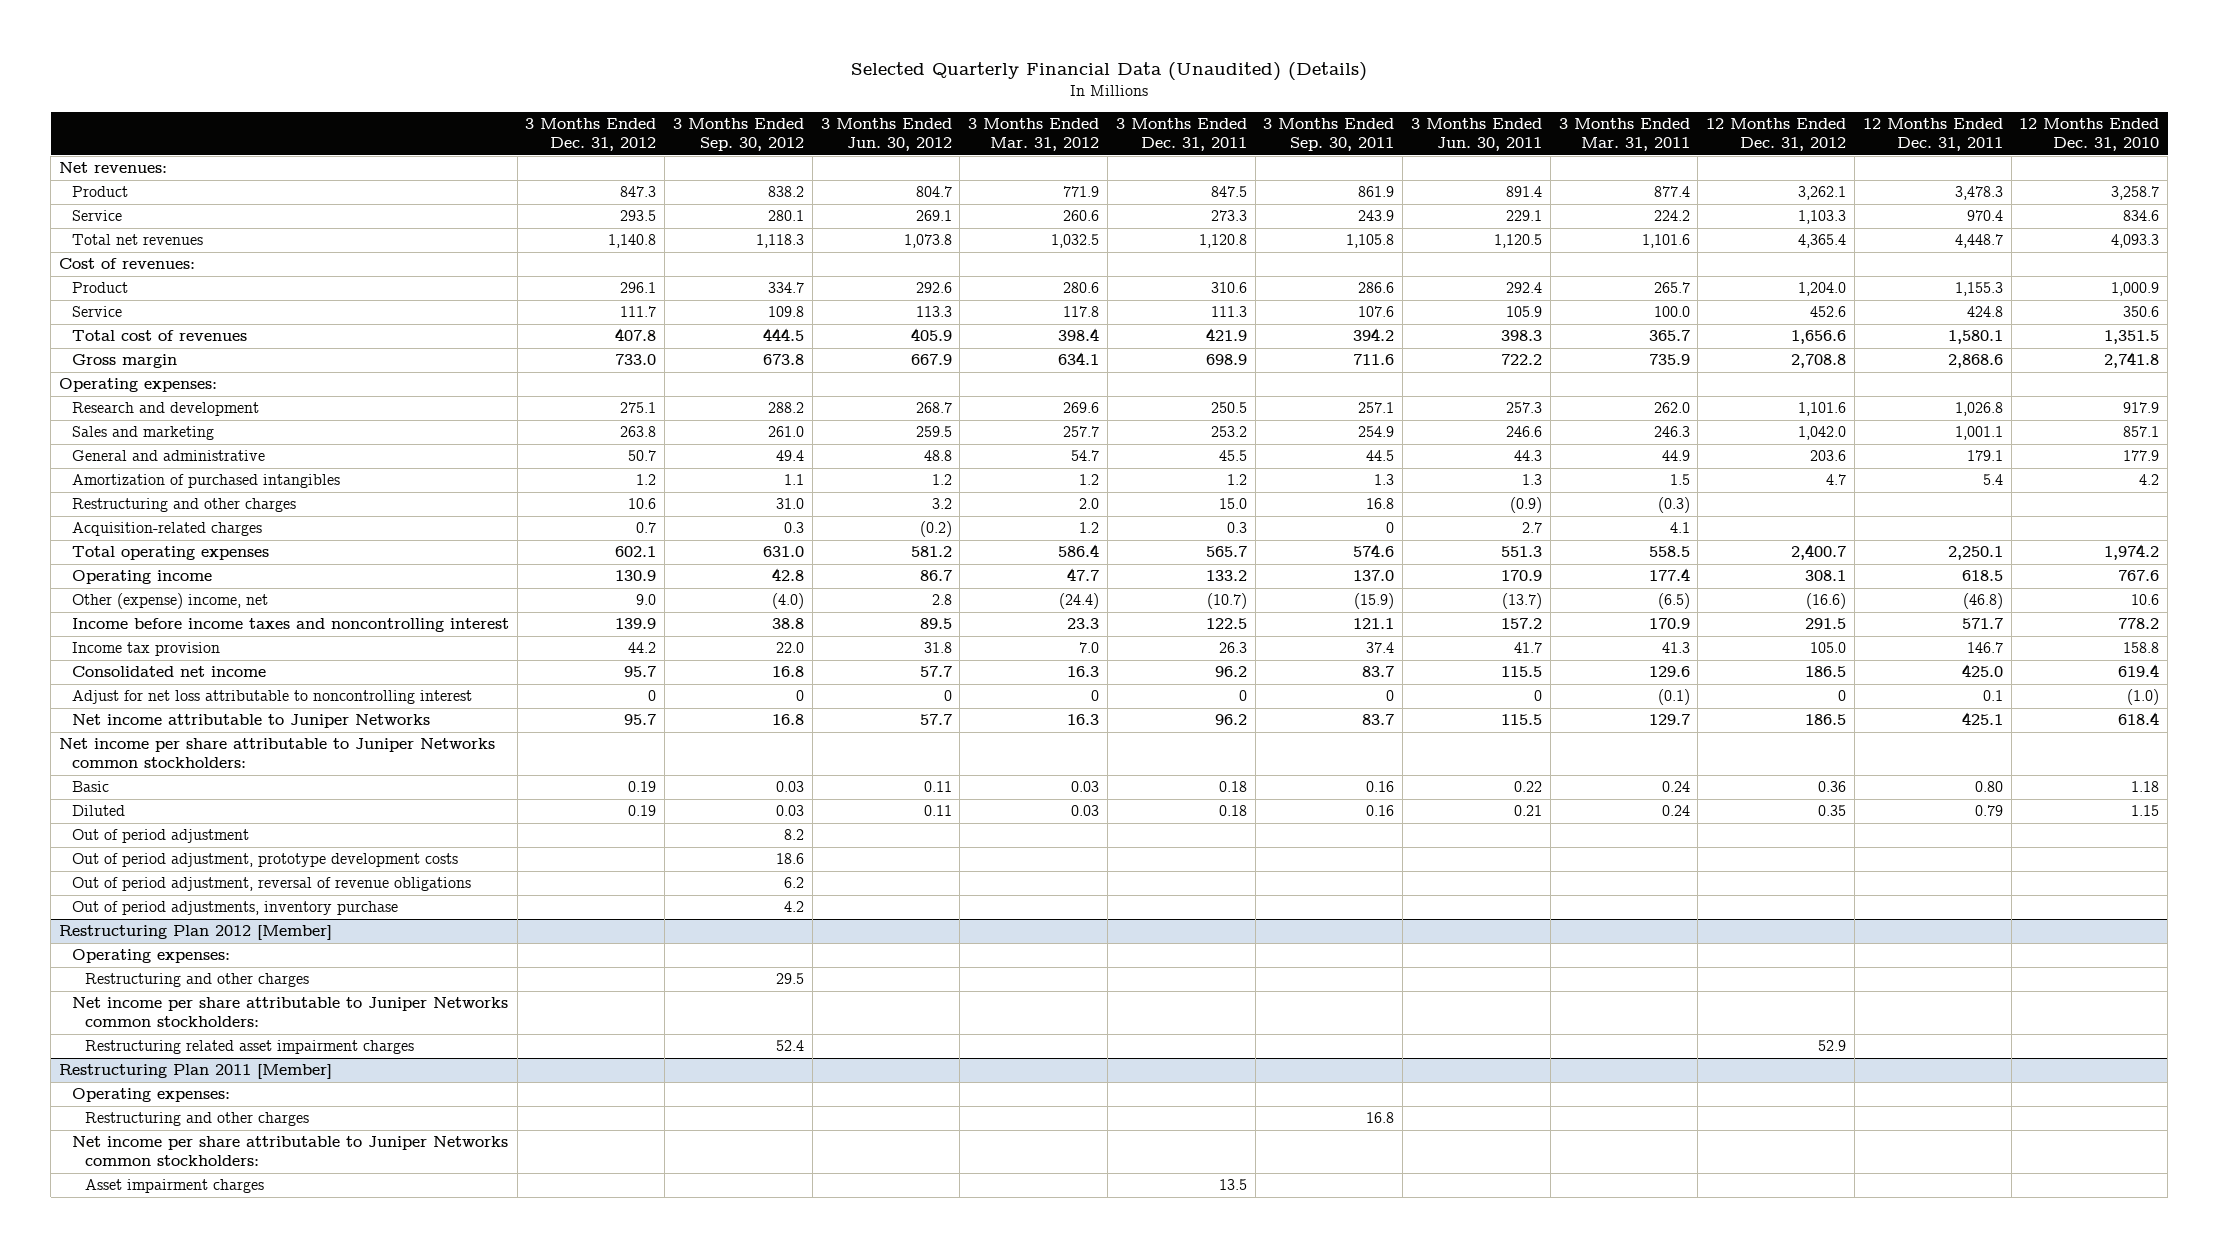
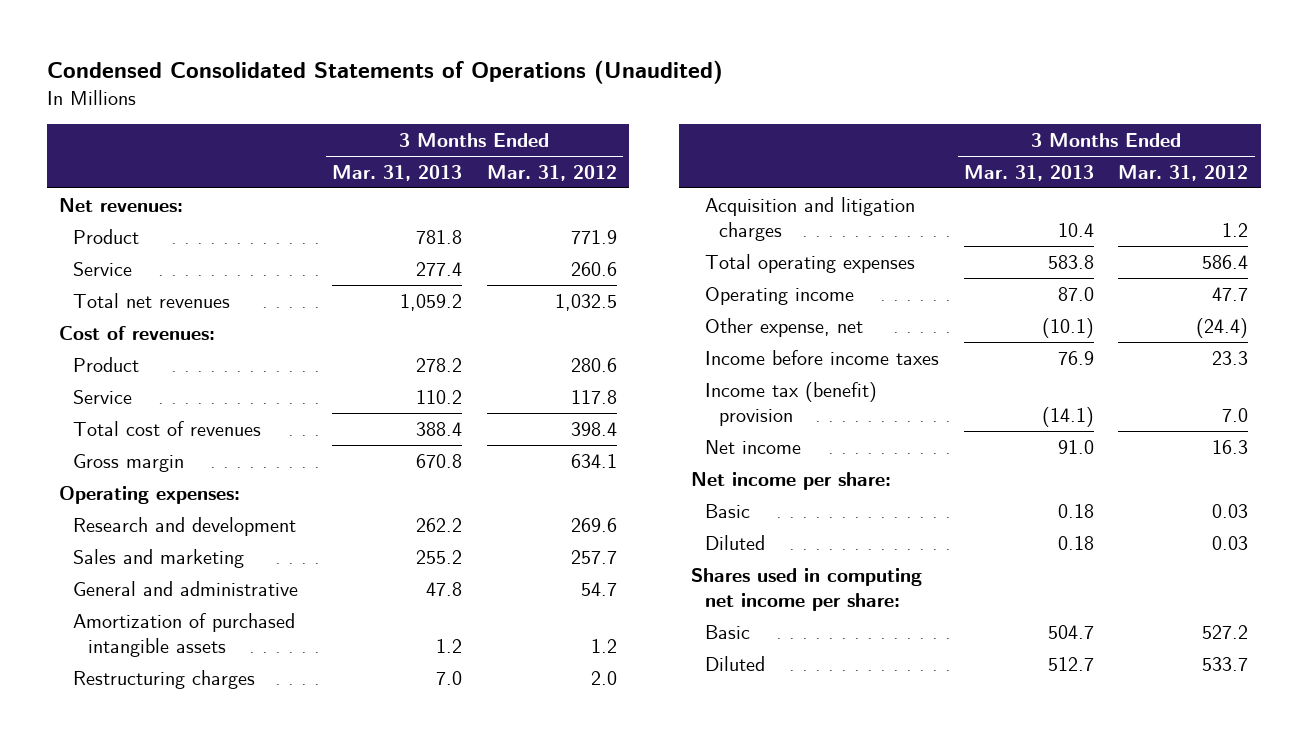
- Selected Quarterly Financial Data (Unaudited) (Details)
+ Condensed Consolidated Statements of Operations (Unaudited)
- | 3 Months Ended Dec. 31, 2012 | 3 Months Ended Sep. 30, 2012 | 3 Months Ended Jun. 30, 2012 | 3 Months Ended Mar. 31, 2012 | 3 Months Ended Dec. 31, 2011 | 3 Months Ended Sep. 30, 2011 | 3 Months Ended Jun. 30, 2011 | 3 Months Ended Mar. 31, 2011 | 12 Months Ended Dec. 31, 2012 | 12 Months Ended Dec. 31, 2011 | 12 Months Ended Dec. 31, 2010
+ | 3 Months Ended Mar. 31, 2013 | 3 Months Ended Mar. 31, 2012
- Amortization of purchased intangibles | 1.2 | 1.1 | 1.2 | 1.2 | 1.2 | 1.3 | 1.3 | 1.5 | 4.7 | 5.4 | 4.2
- Restructuring and other charges | 10.6 | 31.0 | 3.2 | 2.0 | 15.0 | 16.8 | (0.9) | (0.3) | | |
- Acquisition-related charges | 0.7 | 0.3 | (0.2) | 1.2 | 0.3 | 0 | 2.7 | 4.1 | | |
+ Amortization of purchased intangible assets | 1.2 | 1.2
+ Restructuring charges | 7.0 | 2.0
+ Acquisition and litigation charges | 10.4 | 1.2
- Other (expense) income, net | 9.0 | (4.0) | 2.8 | (24.4) | (10.7) | (15.9) | (13.7) | (6.5) | (16.6) | (46.8) | 10.6
- Income before income taxes and noncontrolling interest | 139.9 | 38.8 | 89.5 | 23.3 | 122.5 | 121.1 | 157.2 | 170.9 | 291.5 | 571.7 | 778.2
- Income tax provision | 44.2 | 22.0 | 31.8 | 7.0 | 26.3 | 37.4 | 41.7 | 41.3 | 105.0 | 146.7 | 158.8
- Consolidated net income | 95.7 | 16.8 | 57.7 | 16.3 | 96.2 | 83.7 | 115.5 | 129.6 | 186.5 | 425.0 | 619.4
- Adjust for net loss attributable to noncontrolling interest | 0 | 0 | 0 | 0 | 0 | 0 | 0 | (0.1) | 0 | 0.1 | (1.0)
- Net income attributable to Juniper Networks | 95.7 | 16.8 | 57.7 | 16.3 | 96.2 | 83.7 | 115.5 | 129.7 | 186.5 | 425.1 | 618.4
- Net income per share attributable to Juniper Networks common stockholders:
+ Other expense, net | (10.1) | (24.4)
+ Income before income taxes | 76.9 | 23.3
+ Income tax (benefit) provision | (14.1) | 7.0
+ Net income | 91.0 | 16.3
+ Net income per share:
- Out of period adjustment | | 8.2 | | | | | | | | |
- Out of period adjustment, prototype development costs | | 18.6 | | | | | | | | |
- Out of period adjustment, reversal of revenue obligations | | 6.2 | | | | | | | | |
- Out of period adjustments, inventory purchase | | 4.2 | | | | | | | | |
- Restructuring Plan 2012 [Member]
- Operating expenses:
- Restructuring and other charges | | 29.5 | | | | | | | | |
- Net income per share attributable to Juniper Networks common stockholders:
- Restructuring related asset impairment charges | | 52.4 | | | | | | | 52.9 | |
- Restructuring Plan 2011 [Member]
- Operating expenses:
- Restructuring and other charges | | | | | | 16.8 | | | | |
- Net income per share attributable to Juniper Networks common stockholders:
- Asset impairment charges | | | | | 13.5 | | | | | |
+ Shares used in computing net income per share:
+ Basic | 504.7 | 527.2
+ Diluted | 512.7 | 533.7

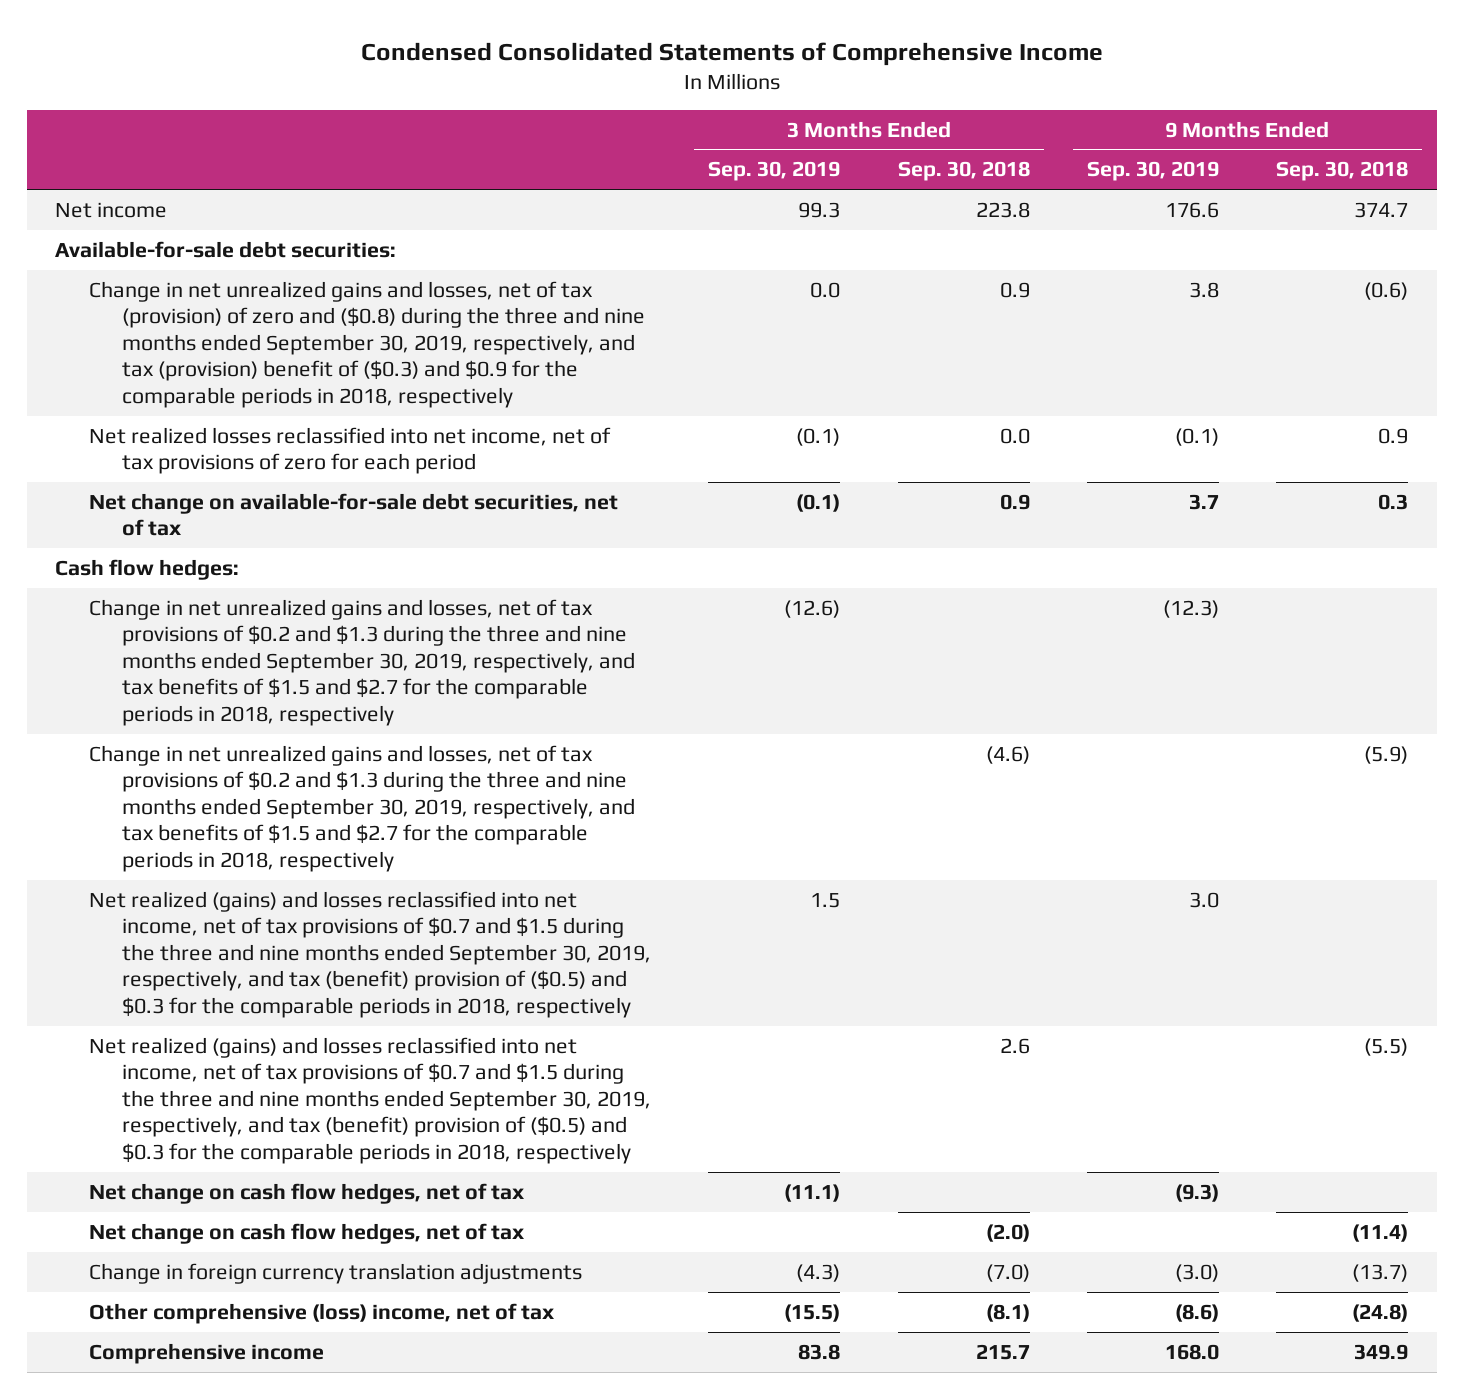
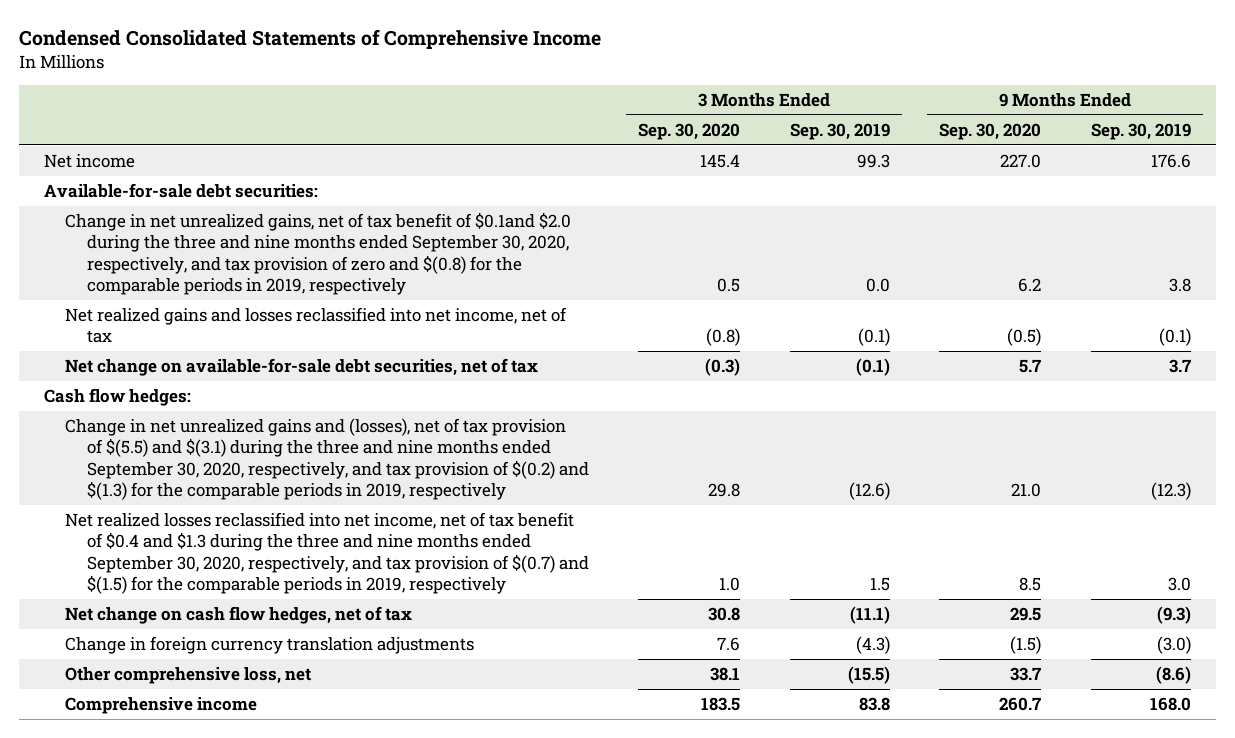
- | 3 Months Ended Sep. 30, 2019 | 3 Months Ended Sep. 30, 2018 | 9 Months Ended Sep. 30, 2019 | 9 Months Ended Sep. 30, 2018
+ | 3 Months Ended Sep. 30, 2020 | 3 Months Ended Sep. 30, 2019 | 9 Months Ended Sep. 30, 2020 | 9 Months Ended Sep. 30, 2019
- Change in net unrealized gains and losses, net of tax (provision) of zero and ($0.8) during the three and nine months ended September 30, 2019, respectively, and tax (provision) benefit of ($0.3) and $0.9 for the comparable periods in 2018, respectively | 0.0 | 0.9 | 3.8 | (0.6)
- Net realized losses reclassified into net income, net of tax provisions of zero for each period | (0.1) | 0.0 | (0.1) | 0.9
+ Change in net unrealized gains, net of tax benefit of $0.1and $2.0 during the three and nine months ended September 30, 2020, respectively, and tax provision of zero and $(0.8) for the comparable periods in 2019, respectively | 0.5 | 0.0 | 6.2 | 3.8
+ Net realized gains and losses reclassified into net income, net of tax | (0.8) | (0.1) | (0.5) | (0.1)
- Change in net unrealized gains and losses, net of tax provisions of $0.2 and $1.3 during the three and nine months ended September 30, 2019, respectively, and tax benefits of $1.5 and $2.7 for the comparable periods in 2018, respectively | (12.6) | | (12.3) |
- Change in net unrealized gains and losses, net of tax provisions of $0.2 and $1.3 during the three and nine months ended September 30, 2019, respectively, and tax benefits of $1.5 and $2.7 for the comparable periods in 2018, respectively | | (4.6) | | (5.9)
- Net realized (gains) and losses reclassified into net income, net of tax provisions of $0.7 and $1.5 during the three and nine months ended September 30, 2019, respectively, and tax (benefit) provision of ($0.5) and $0.3 for the comparable periods in 2018, respectively | 1.5 | | 3.0 |
- Net realized (gains) and losses reclassified into net income, net of tax provisions of $0.7 and $1.5 during the three and nine months ended September 30, 2019, respectively, and tax (benefit) provision of ($0.5) and $0.3 for the comparable periods in 2018, respectively | | 2.6 | | (5.5)
+ Change in net unrealized gains and (losses), net of tax provision of $(5.5) and $(3.1) during the three and nine months ended September 30, 2020, respectively, and tax provision of $(0.2) and $(1.3) for the comparable periods in 2019, respectively | 29.8 | (12.6) | 21.0 | (12.3)
+ Net realized losses reclassified into net income, net of tax benefit of $0.4 and $1.3 during the three and nine months ended September 30, 2020, respectively, and tax provision of $(0.7) and $(1.5) for the comparable periods in 2019, respectively | 1.0 | 1.5 | 8.5 | 3.0
- Net change on cash flow hedges, net of tax | | (2.0) | | (11.4)
- Other comprehensive (loss) income, net of tax | (15.5) | (8.1) | (8.6) | (24.8)
+ Other comprehensive loss, net | 38.1 | (15.5) | 33.7 | (8.6)

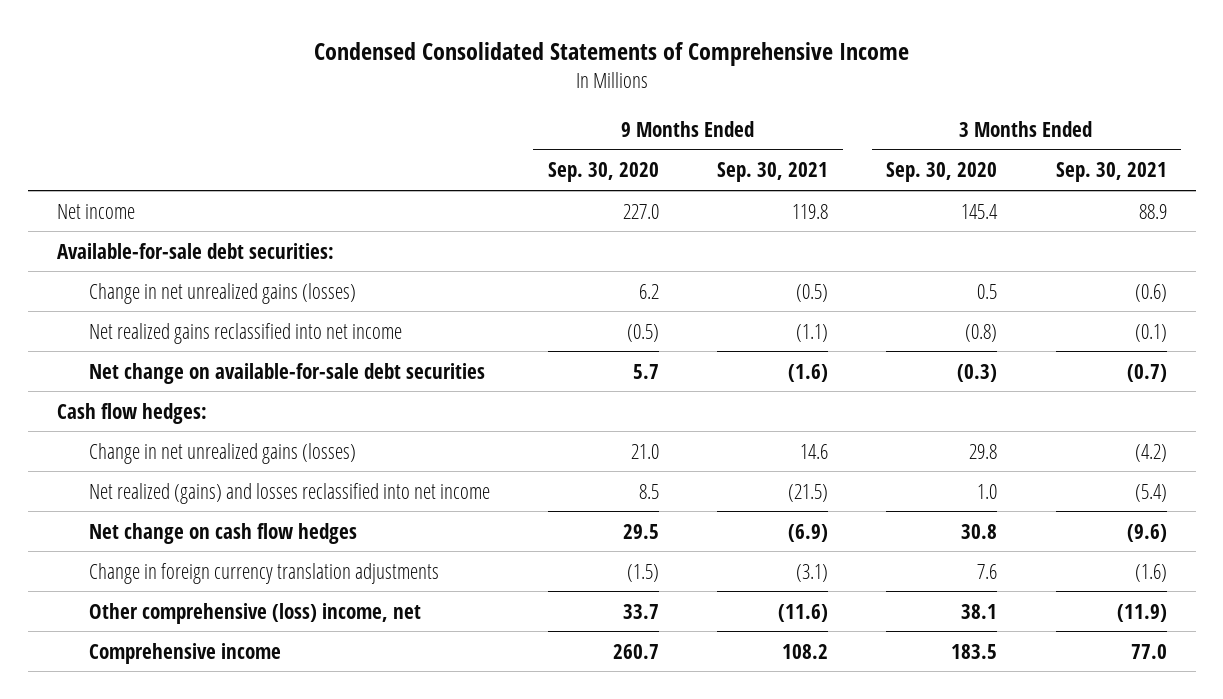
- | 3 Months Ended Sep. 30, 2020 | 3 Months Ended Sep. 30, 2019 | 9 Months Ended Sep. 30, 2020 | 9 Months Ended Sep. 30, 2019
+ | 9 Months Ended Sep. 30, 2020 | 9 Months Ended Sep. 30, 2021 | 3 Months Ended Sep. 30, 2020 | 3 Months Ended Sep. 30, 2021
- Change in net unrealized gains, net of tax benefit of $0.1and $2.0 during the three and nine months ended September 30, 2020, respectively, and tax provision of zero and $(0.8) for the comparable periods in 2019, respectively | 0.5 | 0.0 | 6.2 | 3.8
- Net realized gains and losses reclassified into net income, net of tax | (0.8) | (0.1) | (0.5) | (0.1)
- Net change on available-for-sale debt securities, net of tax | (0.3) | (0.1) | 5.7 | 3.7
+ Change in net unrealized gains (losses) | 6.2 | (0.5) | 0.5 | (0.6)
+ Net realized gains reclassified into net income | (0.5) | (1.1) | (0.8) | (0.1)
+ Net change on available-for-sale debt securities | 5.7 | (1.6) | (0.3) | (0.7)
- Change in net unrealized gains and (losses), net of tax provision of $(5.5) and $(3.1) during the three and nine months ended September 30, 2020, respectively, and tax provision of $(0.2) and $(1.3) for the comparable periods in 2019, respectively | 29.8 | (12.6) | 21.0 | (12.3)
- Net realized losses reclassified into net income, net of tax benefit of $0.4 and $1.3 during the three and nine months ended September 30, 2020, respectively, and tax provision of $(0.7) and $(1.5) for the comparable periods in 2019, respectively | 1.0 | 1.5 | 8.5 | 3.0
- Net change on cash flow hedges, net of tax | 30.8 | (11.1) | 29.5 | (9.3)
+ Change in net unrealized gains (losses) | 21.0 | 14.6 | 29.8 | (4.2)
+ Net realized (gains) and losses reclassified into net income | 8.5 | (21.5) | 1.0 | (5.4)
+ Net change on cash flow hedges | 29.5 | (6.9) | 30.8 | (9.6)
- Other comprehensive loss, net | 38.1 | (15.5) | 33.7 | (8.6)
+ Other comprehensive (loss) income, net | 33.7 | (11.6) | 38.1 | (11.9)

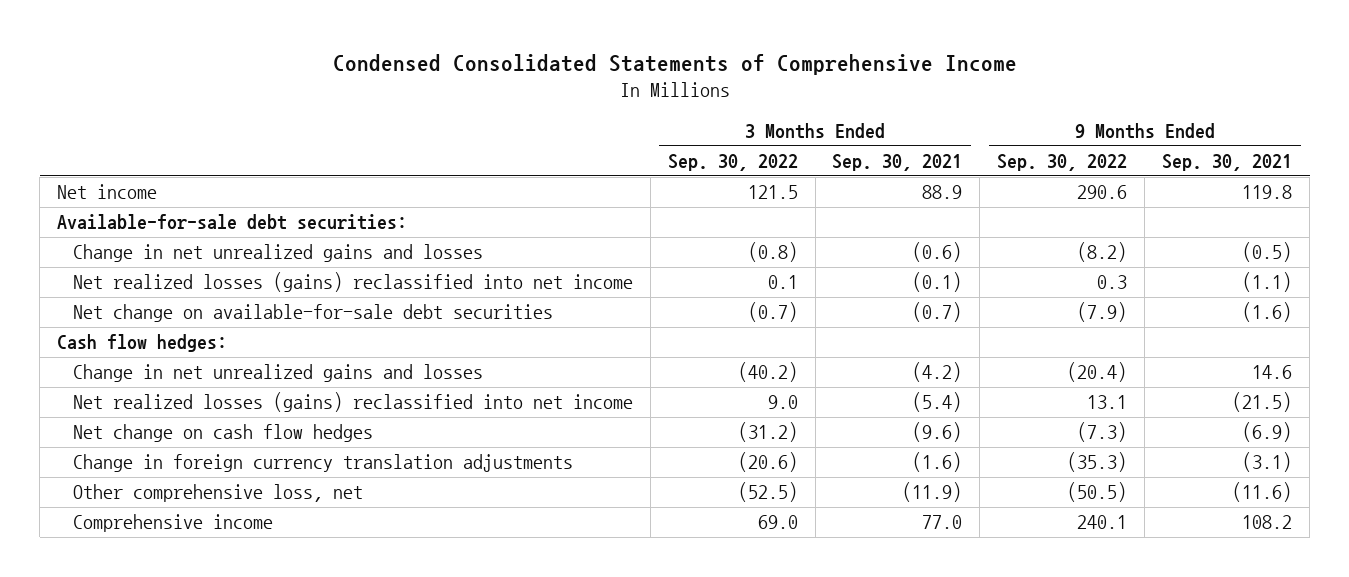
- | 9 Months Ended Sep. 30, 2020 | 9 Months Ended Sep. 30, 2021 | 3 Months Ended Sep. 30, 2020 | 3 Months Ended Sep. 30, 2021
+ | 3 Months Ended Sep. 30, 2022 | 3 Months Ended Sep. 30, 2021 | 9 Months Ended Sep. 30, 2022 | 9 Months Ended Sep. 30, 2021
- Change in net unrealized gains (losses) | 6.2 | (0.5) | 0.5 | (0.6)
- Net realized gains reclassified into net income | (0.5) | (1.1) | (0.8) | (0.1)
+ Change in net unrealized gains and losses | (0.8) | (0.6) | (8.2) | (0.5)
+ Net realized losses (gains) reclassified into net income | 0.1 | (0.1) | 0.3 | (1.1)
- Change in net unrealized gains (losses) | 21.0 | 14.6 | 29.8 | (4.2)
- Net realized (gains) and losses reclassified into net income | 8.5 | (21.5) | 1.0 | (5.4)
+ Change in net unrealized gains and losses | (40.2) | (4.2) | (20.4) | 14.6
+ Net realized losses (gains) reclassified into net income | 9.0 | (5.4) | 13.1 | (21.5)
- Other comprehensive (loss) income, net | 33.7 | (11.6) | 38.1 | (11.9)
+ Other comprehensive loss, net | (52.5) | (11.9) | (50.5) | (11.6)

